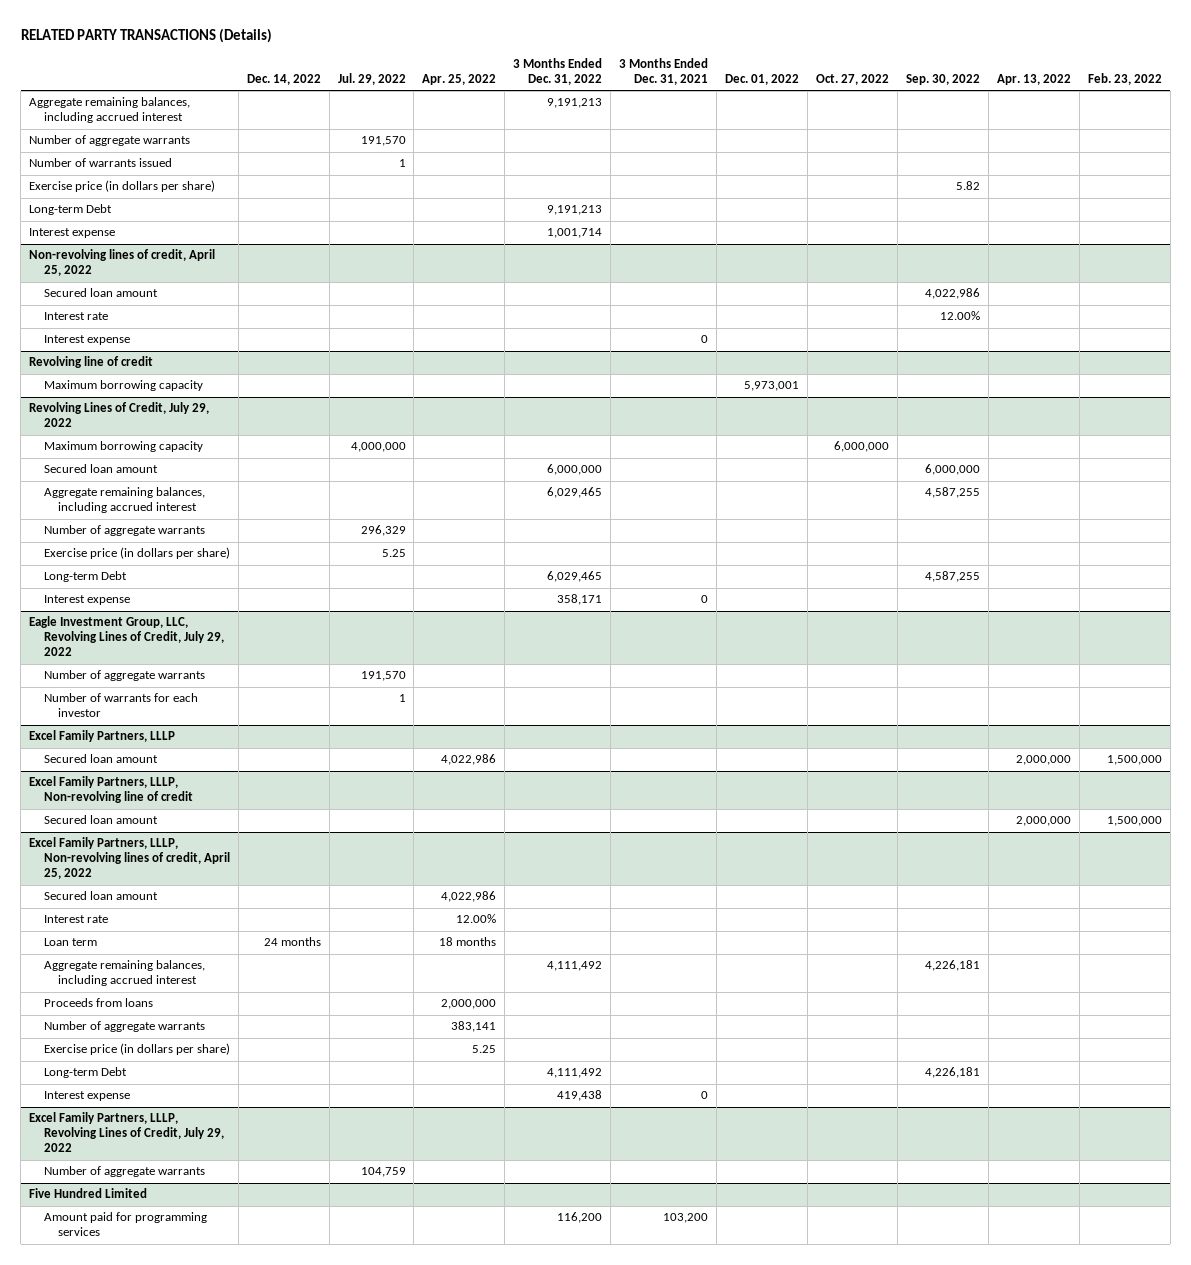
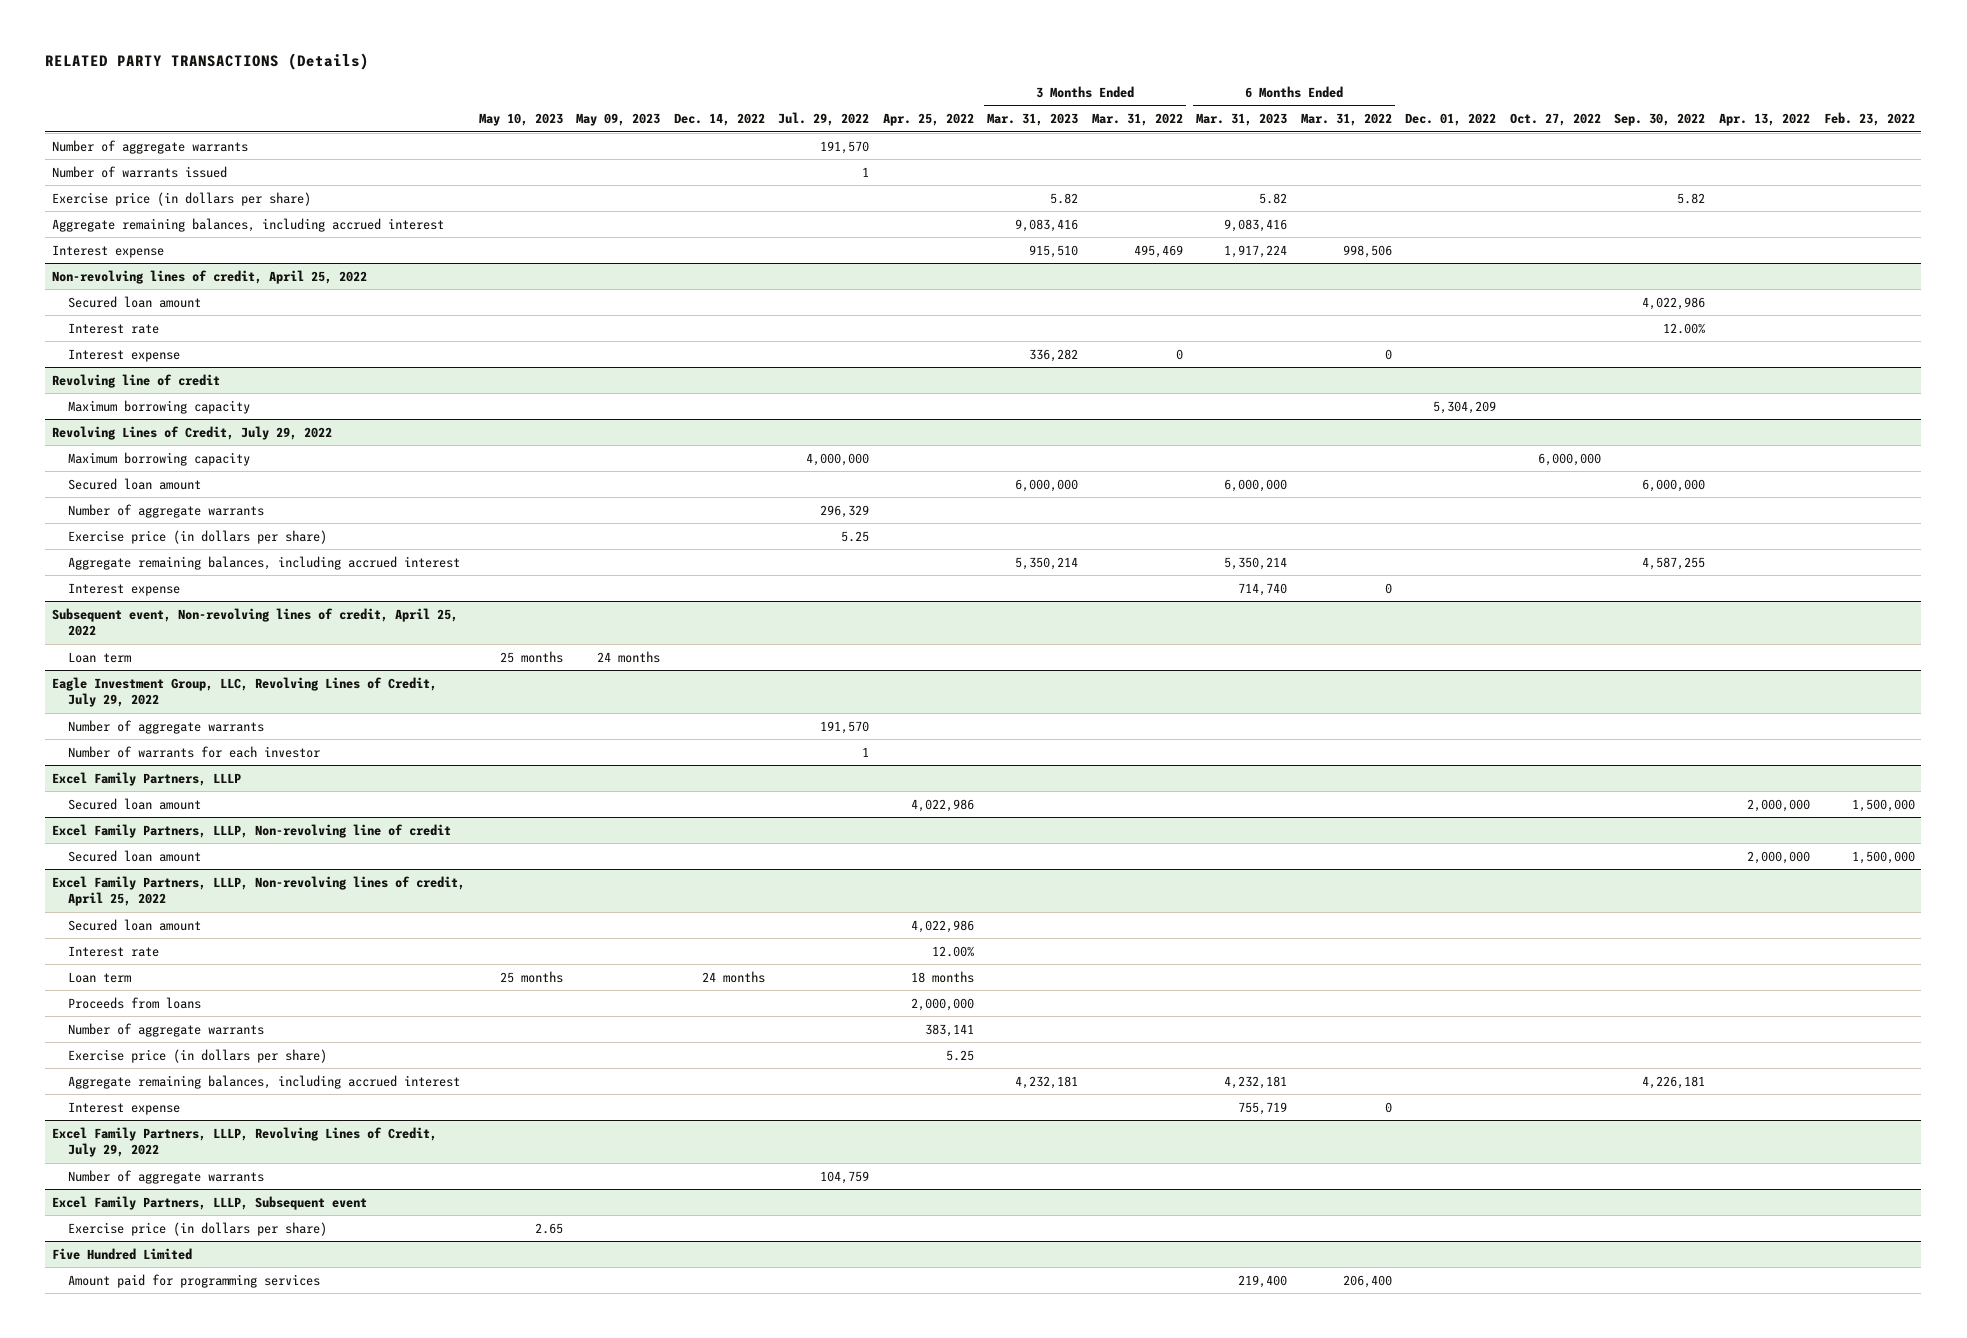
- | Dec. 14, 2022 | Jul. 29, 2022 | Apr. 25, 2022 | 3 Months Ended Dec. 31, 2022 | 3 Months Ended Dec. 31, 2021 | Dec. 01, 2022 | Oct. 27, 2022 | Sep. 30, 2022 | Apr. 13, 2022 | Feb. 23, 2022
+ | May 10, 2023 | May 09, 2023 | Dec. 14, 2022 | Jul. 29, 2022 | Apr. 25, 2022 | 3 Months Ended Mar. 31, 2023 | 3 Months Ended Mar. 31, 2022 | 6 Months Ended Mar. 31, 2023 | 6 Months Ended Mar. 31, 2022 | Dec. 01, 2022 | Oct. 27, 2022 | Sep. 30, 2022 | Apr. 13, 2022 | Feb. 23, 2022
- Long-term Debt | | | | 9,191,213 | | | | | |
moved down: Aggregate remaining balances, including accrued interest | | | | | | 9,083,416 | | 9,083,416 | | | | | |
@ Revolving line of credit
- Maximum borrowing capacity | | | | | | 5,973,001 | | | |
+ Maximum borrowing capacity | | | | | | | | | | 5,304,209 | | | |
@ Revolving Lines of Credit, July 29, 2022
- Long-term Debt | | | | 6,029,465 | | | | 4,587,255 | |
moved down: Aggregate remaining balances, including accrued interest | | | | | | 5,350,214 | | 5,350,214 | | | | 4,587,255 | |
+ Subsequent event, Non-revolving lines of credit, April 25, 2022
+ Loan term | 25 months | 24 months | | | | | | | | | | | |
@ Excel Family Partners, LLLP, Non-revolving lines of credit, April 25, 2022
- Long-term Debt | | | | 4,111,492 | | | | 4,226,181 | |
moved down: Aggregate remaining balances, including accrued interest | | | | | | 4,232,181 | | 4,232,181 | | | | 4,226,181 | |
+ Excel Family Partners, LLLP, Subsequent event
+ Exercise price (in dollars per share) | 2.65 | | | | | | | | | | | | |

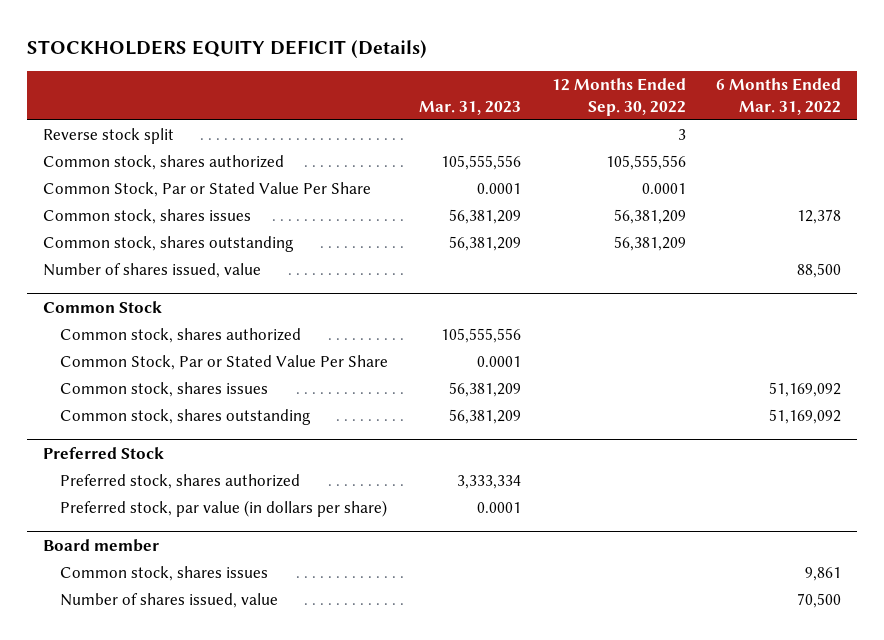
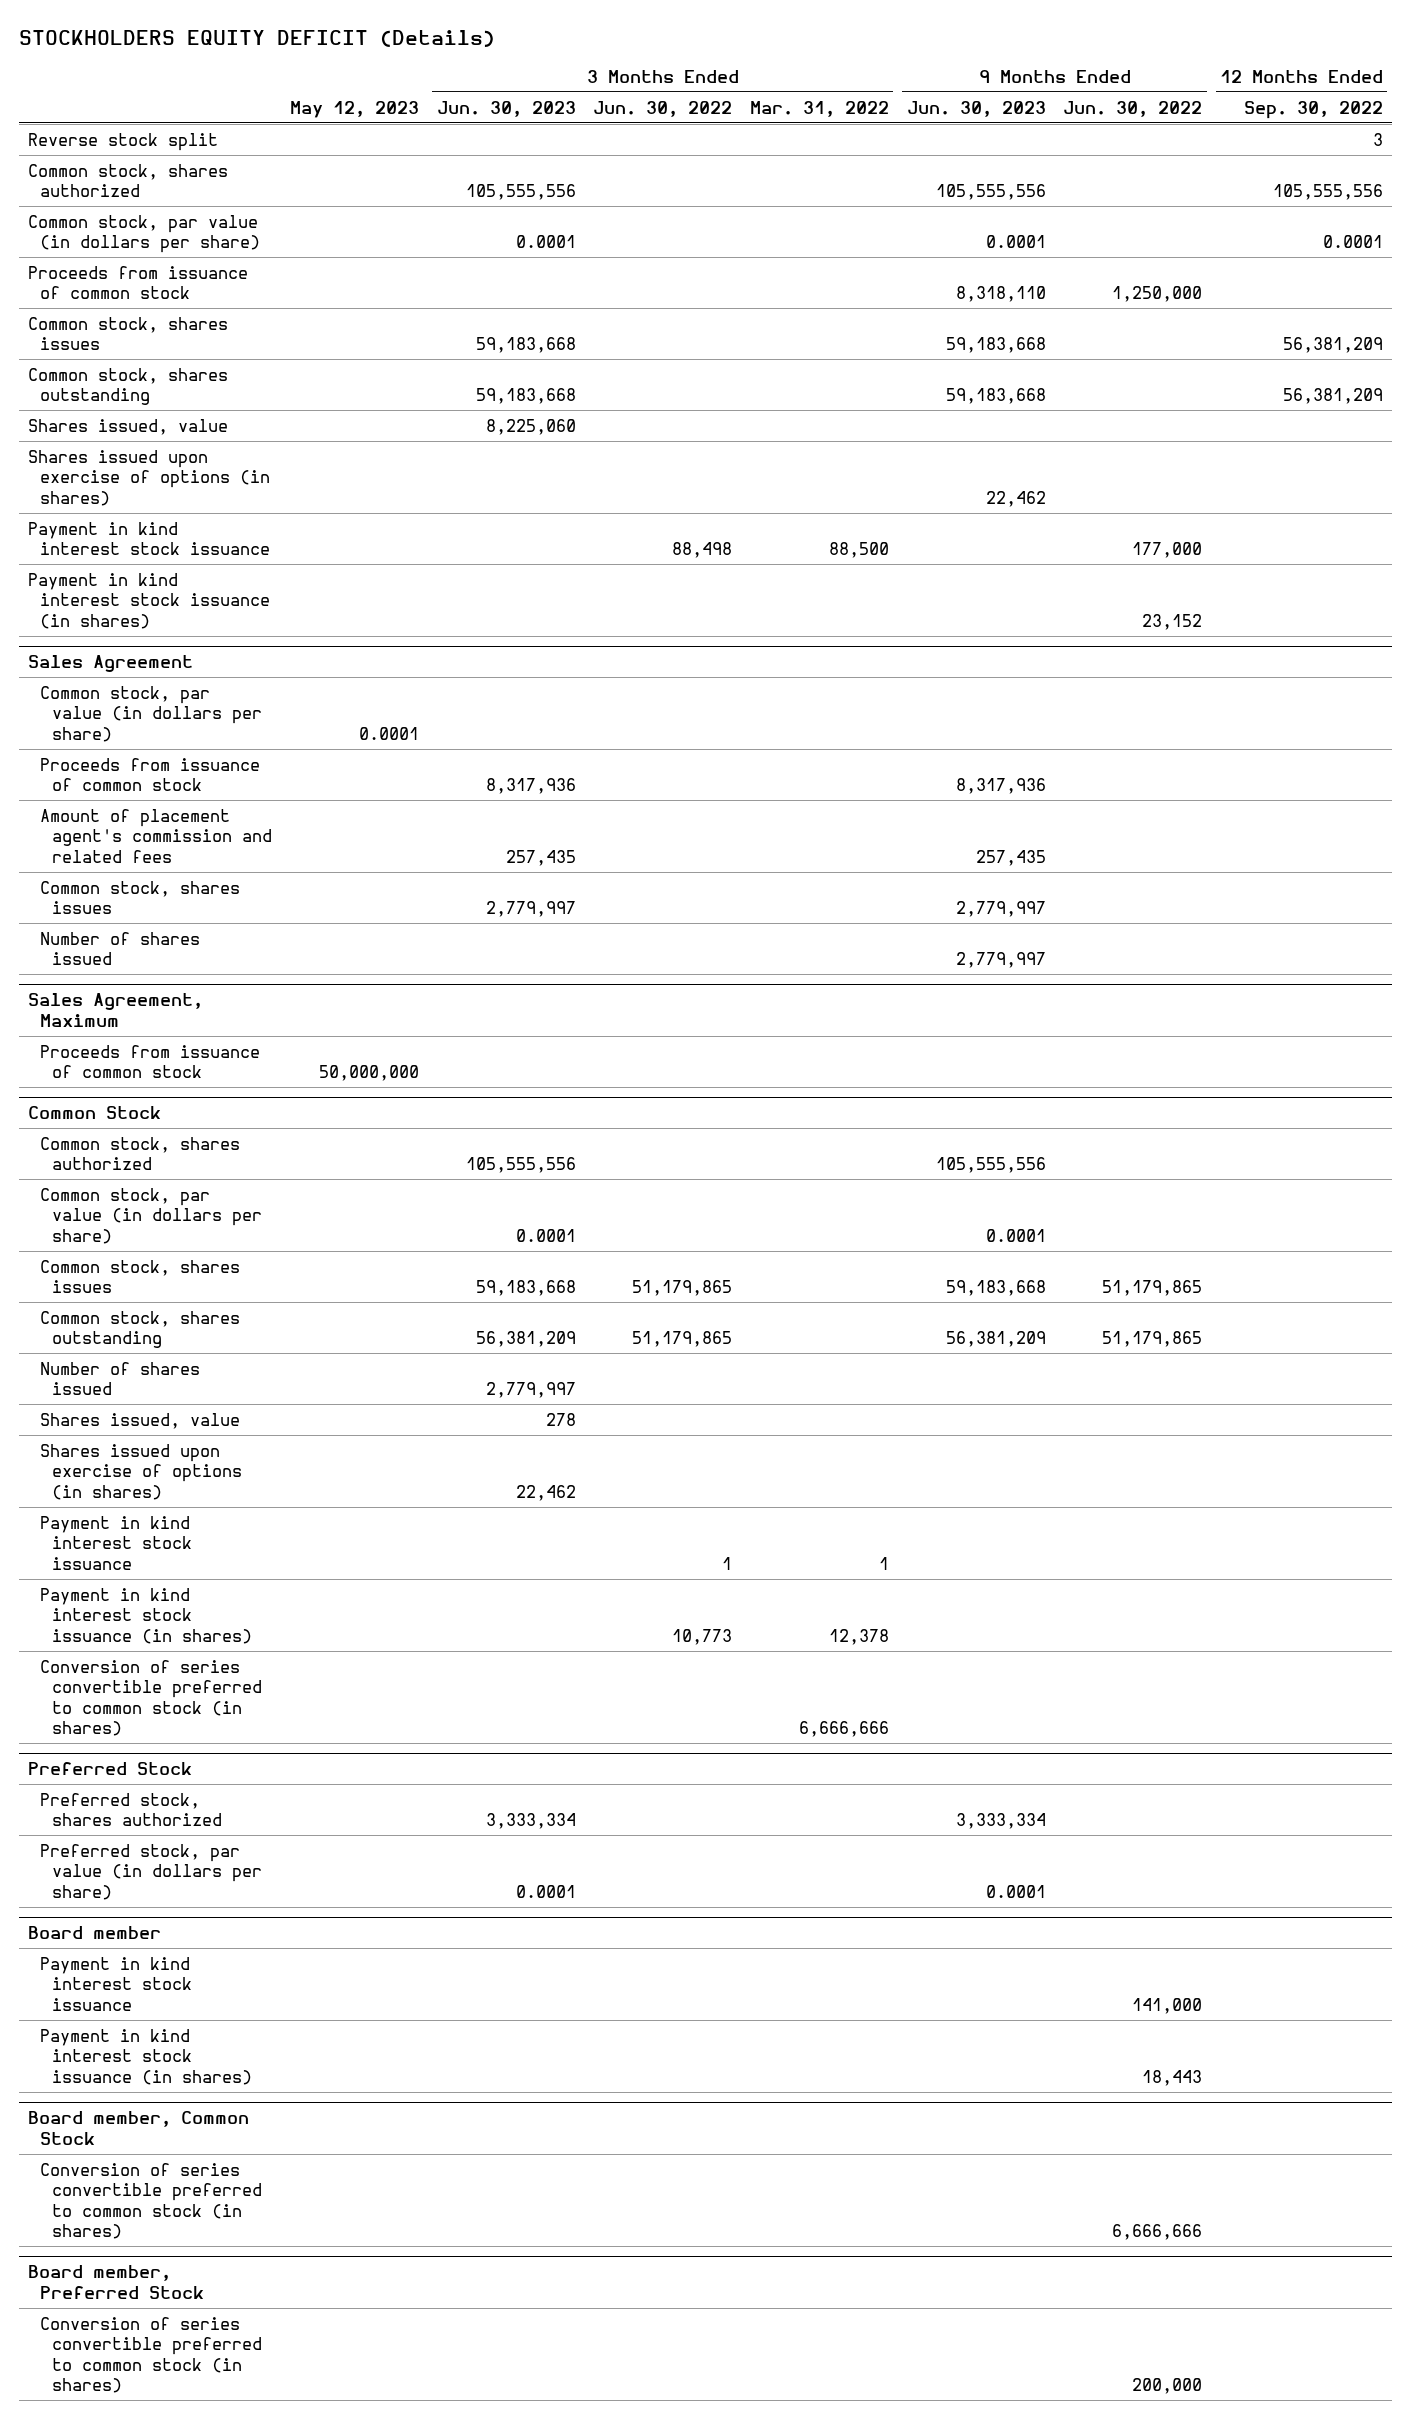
- | Mar. 31, 2023 | 12 Months Ended Sep. 30, 2022 | 6 Months Ended Mar. 31, 2022
+ | May 12, 2023 | 3 Months Ended Jun. 30, 2023 | 3 Months Ended Jun. 30, 2022 | 3 Months Ended Mar. 31, 2022 | 9 Months Ended Jun. 30, 2023 | 9 Months Ended Jun. 30, 2022 | 12 Months Ended Sep. 30, 2022
- Common Stock, Par or Stated Value Per Share | 0.0001 | 0.0001 |
+ Common stock, par value (in dollars per share) | | 0.0001 | | | 0.0001 | | 0.0001
+ Proceeds from issuance of common stock | | | | | 8,318,110 | 1,250,000 |
- Number of shares issued, value | | | 88,500
+ Shares issued, value | | 8,225,060 | | | | |
+ Shares issued upon exercise of options (in shares) | | | | | 22,462 | |
+ Payment in kind interest stock issuance | | | 88,498 | 88,500 | | 177,000 |
+ Payment in kind interest stock issuance (in shares) | | | | | | 23,152 |
+ Sales Agreement
+ Common stock, par value (in dollars per share) | 0.0001 | | | | | |
+ Proceeds from issuance of common stock | | 8,317,936 | | | 8,317,936 | |
+ Amount of placement agent's commission and related fees | | 257,435 | | | 257,435 | |
+ Common stock, shares issues | | 2,779,997 | | | 2,779,997 | |
+ Number of shares issued | | | | | 2,779,997 | |
+ Sales Agreement, Maximum
+ Proceeds from issuance of common stock | 50,000,000 | | | | | |
@ Common Stock
- Common Stock, Par or Stated Value Per Share | 0.0001 | |
+ Common stock, par value (in dollars per share) | | 0.0001 | | | 0.0001 | |
+ Number of shares issued | | 2,779,997 | | | | |
+ Shares issued, value | | 278 | | | | |
+ Shares issued upon exercise of options (in shares) | | 22,462 | | | | |
+ Payment in kind interest stock issuance | | | 1 | 1 | | |
+ Payment in kind interest stock issuance (in shares) | | | 10,773 | 12,378 | | |
+ Conversion of series convertible preferred to common stock (in shares) | | | | 6,666,666 | | |
@ Board member
- Common stock, shares issues | | | 9,861
- Number of shares issued, value | | | 70,500
+ Payment in kind interest stock issuance | | | | | | 141,000 |
+ Payment in kind interest stock issuance (in shares) | | | | | | 18,443 |
+ Board member, Common Stock
+ Conversion of series convertible preferred to common stock (in shares) | | | | | | 6,666,666 |
+ Board member, Preferred Stock
+ Conversion of series convertible preferred to common stock (in shares) | | | | | | 200,000 |

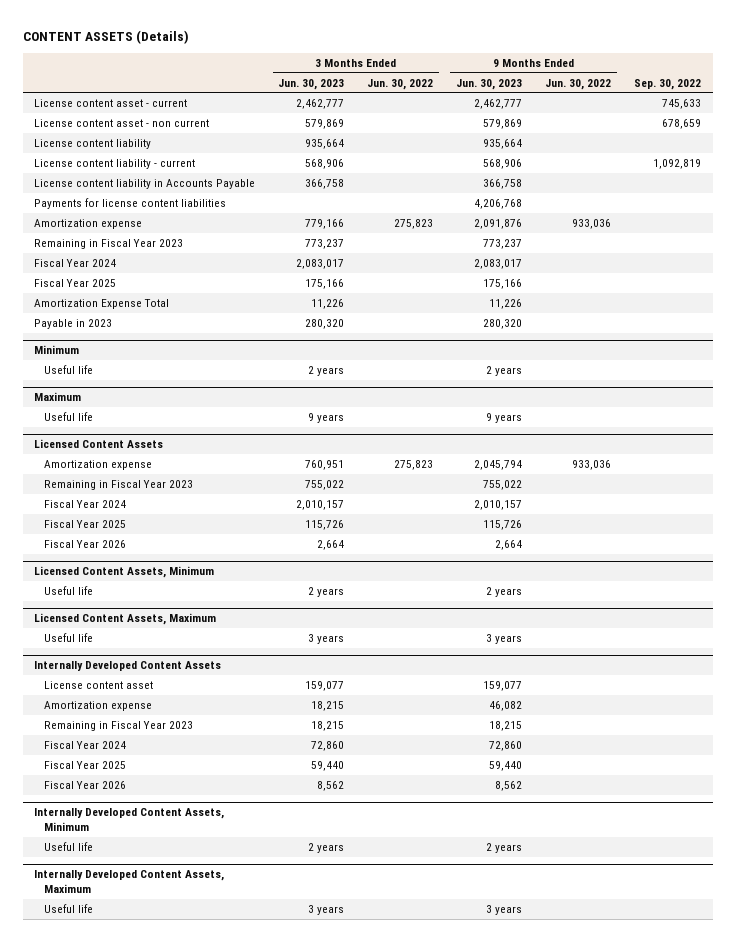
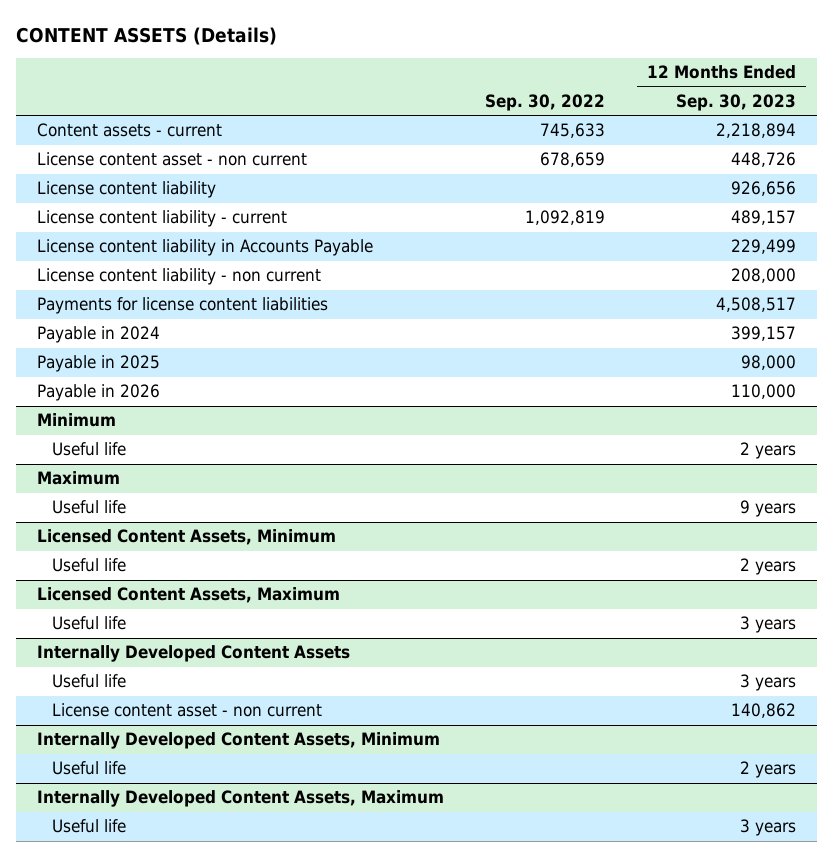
- | 3 Months Ended Jun. 30, 2023 | 3 Months Ended Jun. 30, 2022 | 9 Months Ended Jun. 30, 2023 | 9 Months Ended Jun. 30, 2022 | Sep. 30, 2022
+ | Sep. 30, 2022 | 12 Months Ended Sep. 30, 2023
- License content asset - current | 2,462,777 | | 2,462,777 | | 745,633
+ Content assets - current | 745,633 | 2,218,894
+ License content liability - non current | | 208,000
- Amortization expense | 779,166 | 275,823 | 2,091,876 | 933,036 |
- Remaining in Fiscal Year 2023 | 773,237 | | 773,237 | |
- Fiscal Year 2024 | 2,083,017 | | 2,083,017 | |
- Fiscal Year 2025 | 175,166 | | 175,166 | |
- Amortization Expense Total | 11,226 | | 11,226 | |
- Payable in 2023 | 280,320 | | 280,320 | |
+ Payable in 2024 | | 399,157
+ Payable in 2025 | | 98,000
+ Payable in 2026 | | 110,000
- Licensed Content Assets
- Amortization expense | 760,951 | 275,823 | 2,045,794 | 933,036 |
- Remaining in Fiscal Year 2023 | 755,022 | | 755,022 | |
- Fiscal Year 2024 | 2,010,157 | | 2,010,157 | |
- Fiscal Year 2025 | 115,726 | | 115,726 | |
- Fiscal Year 2026 | 2,664 | | 2,664 | |
@ Internally Developed Content Assets
- License content asset | 159,077 | | 159,077 | |
- Amortization expense | 18,215 | | 46,082 | |
- Remaining in Fiscal Year 2023 | 18,215 | | 18,215 | |
- Fiscal Year 2024 | 72,860 | | 72,860 | |
- Fiscal Year 2025 | 59,440 | | 59,440 | |
- Fiscal Year 2026 | 8,562 | | 8,562 | |
+ Useful life | | 3 years
+ License content asset - non current | | 140,862

